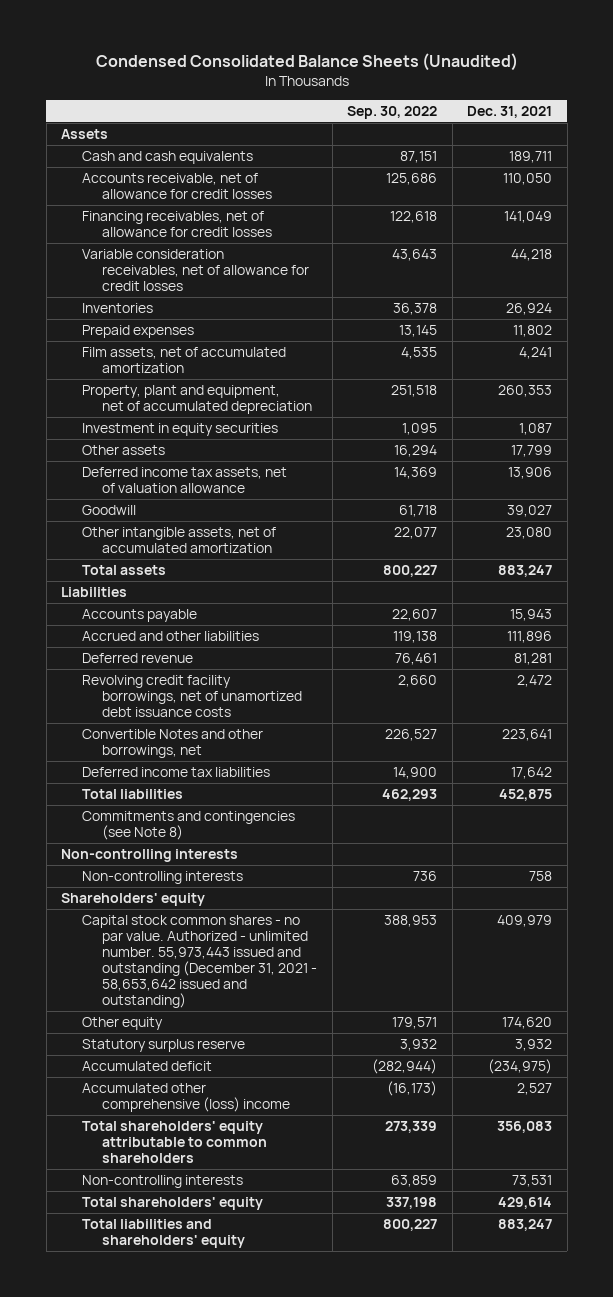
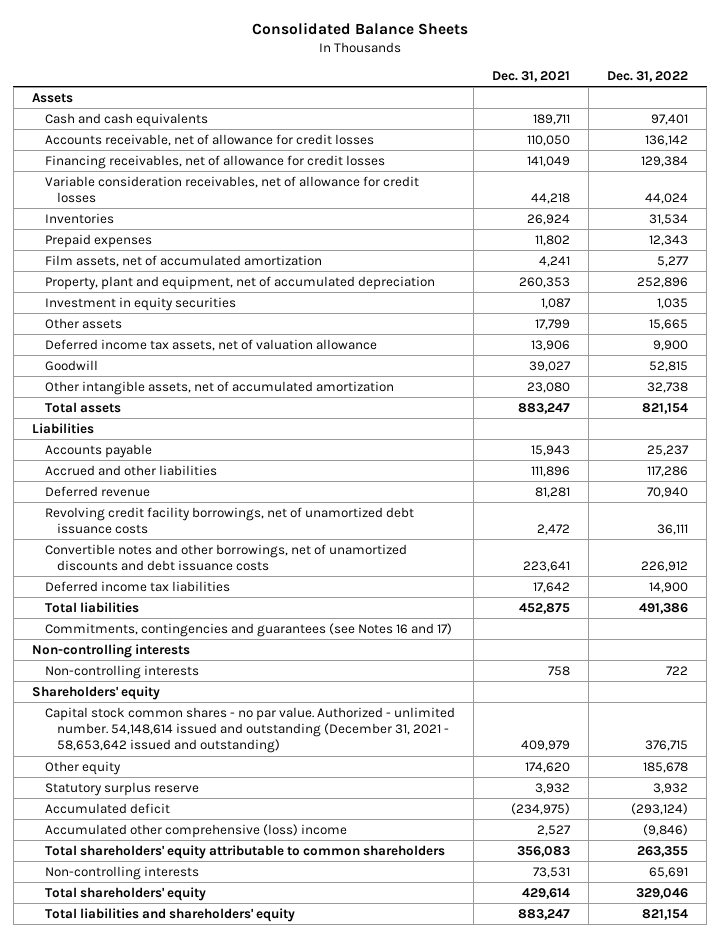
- Condensed Consolidated Balance Sheets (Unaudited)
+ Consolidated Balance Sheets
- | Sep. 30, 2022 | Dec. 31, 2021
+ | Dec. 31, 2021 | Dec. 31, 2022
- Convertible Notes and other borrowings, net | 226,527 | 223,641
+ Convertible notes and other borrowings, net of unamortized discounts and debt issuance costs | 223,641 | 226,912
- Commitments and contingencies (see Note 8)
+ Commitments, contingencies and guarantees (see Notes 16 and 17)
- Capital stock common shares - no par value. Authorized - unlimited number. 55,973,443 issued and outstanding (December 31, 2021 - 58,653,642 issued and outstanding) | 388,953 | 409,979
+ Capital stock common shares - no par value. Authorized - unlimited number. 54,148,614 issued and outstanding (December 31, 2021 - 58,653,642 issued and outstanding) | 409,979 | 376,715

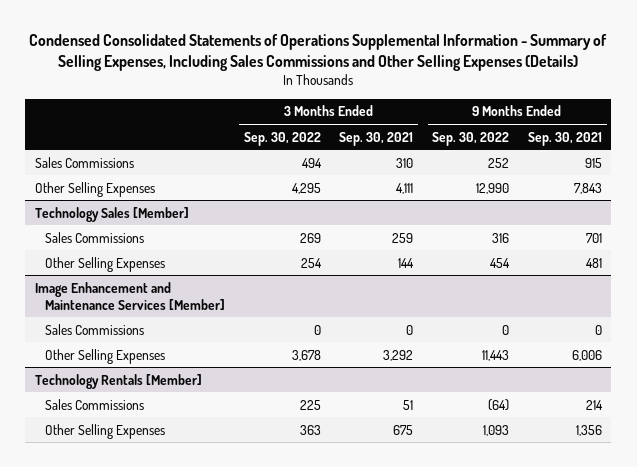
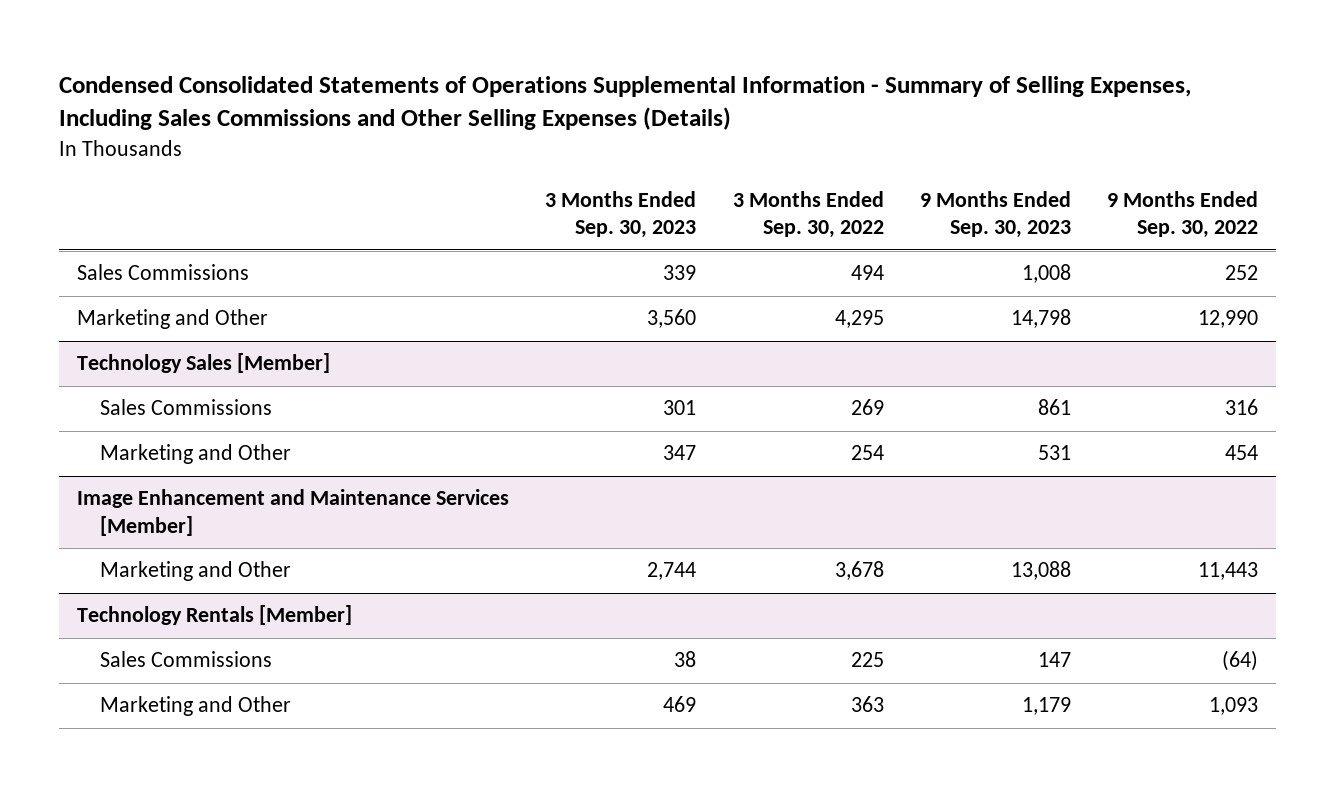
- | 3 Months Ended Sep. 30, 2022 | 3 Months Ended Sep. 30, 2021 | 9 Months Ended Sep. 30, 2022 | 9 Months Ended Sep. 30, 2021
+ | 3 Months Ended Sep. 30, 2023 | 3 Months Ended Sep. 30, 2022 | 9 Months Ended Sep. 30, 2023 | 9 Months Ended Sep. 30, 2022
- Other Selling Expenses | 4,295 | 4,111 | 12,990 | 7,843
+ Marketing and Other | 3,560 | 4,295 | 14,798 | 12,990
@ Technology Sales [Member]
- Other Selling Expenses | 254 | 144 | 454 | 481
+ Marketing and Other | 347 | 254 | 531 | 454
@ Image Enhancement and Maintenance Services [Member]
- Sales Commissions | 0 | 0 | 0 | 0
- Other Selling Expenses | 3,678 | 3,292 | 11,443 | 6,006
+ Marketing and Other | 2,744 | 3,678 | 13,088 | 11,443
@ Technology Rentals [Member]
- Other Selling Expenses | 363 | 675 | 1,093 | 1,356
+ Marketing and Other | 469 | 363 | 1,179 | 1,093

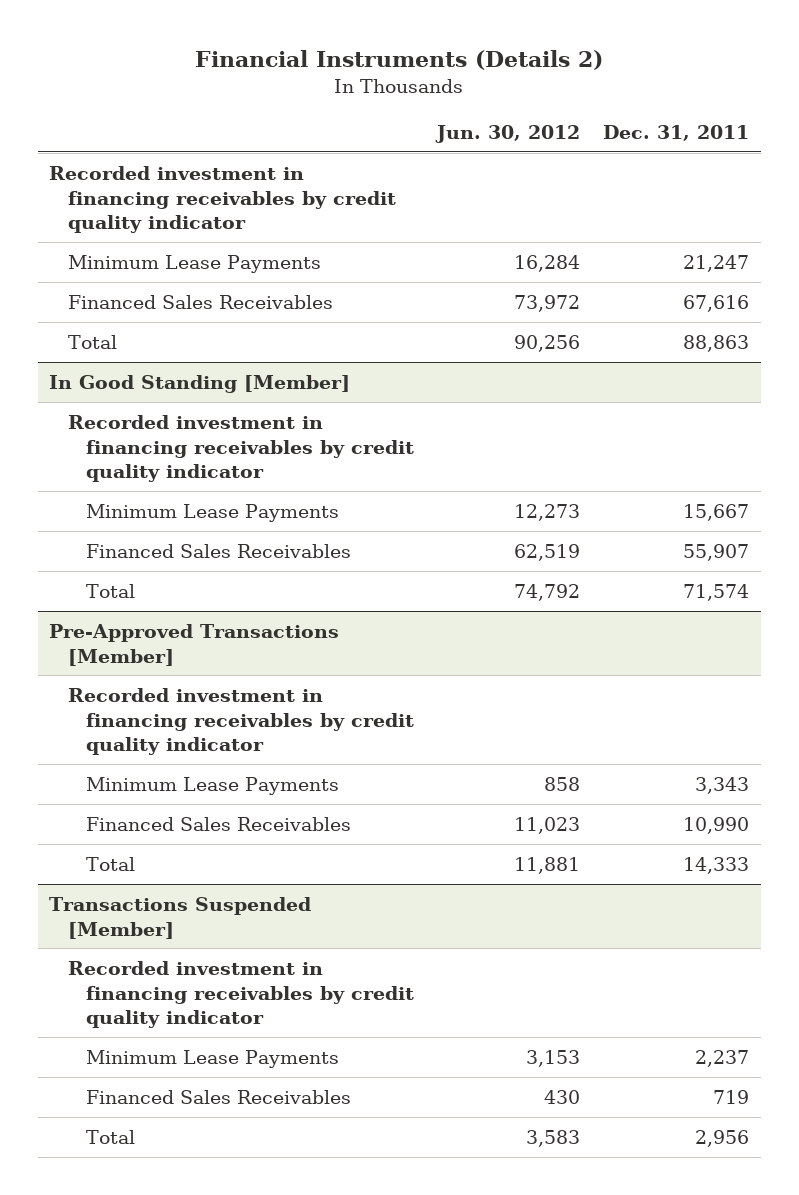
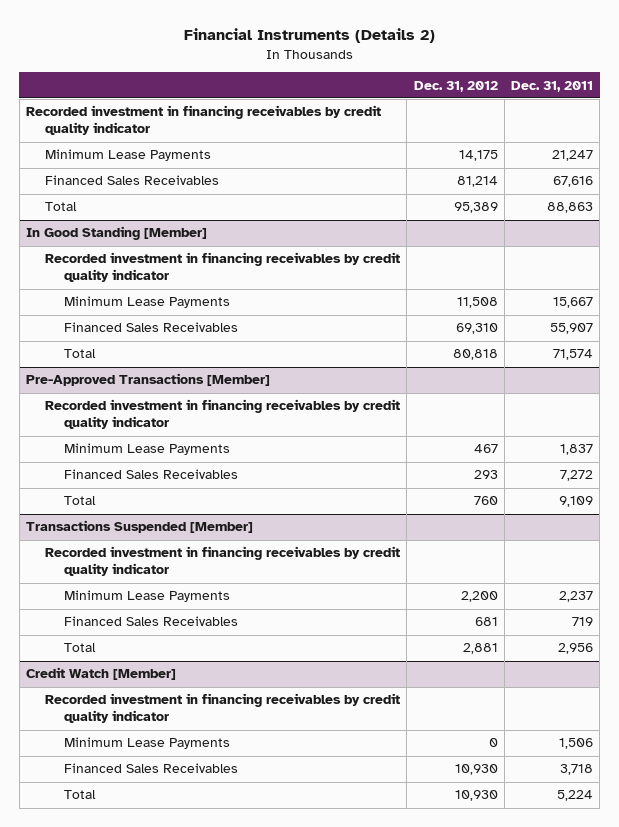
- | Jun. 30, 2012 | Dec. 31, 2011
+ | Dec. 31, 2012 | Dec. 31, 2011
@ Pre-Approved Transactions [Member]
- Minimum Lease Payments | 858 | 3,343
- Financed Sales Receivables | 11,023 | 10,990
- Total | 11,881 | 14,333
+ Minimum Lease Payments | 467 | 1,837
+ Financed Sales Receivables | 293 | 7,272
+ Total | 760 | 9,109
+ Credit Watch [Member]
+ Recorded investment in financing receivables by credit quality indicator
+ Minimum Lease Payments | 0 | 1,506
+ Financed Sales Receivables | 10,930 | 3,718
+ Total | 10,930 | 5,224

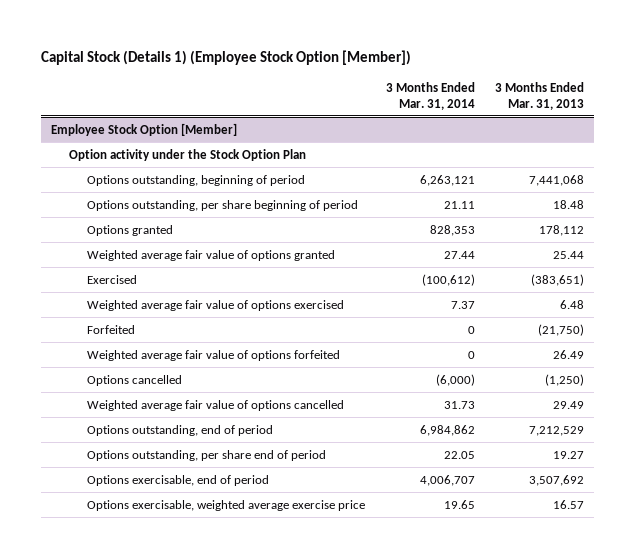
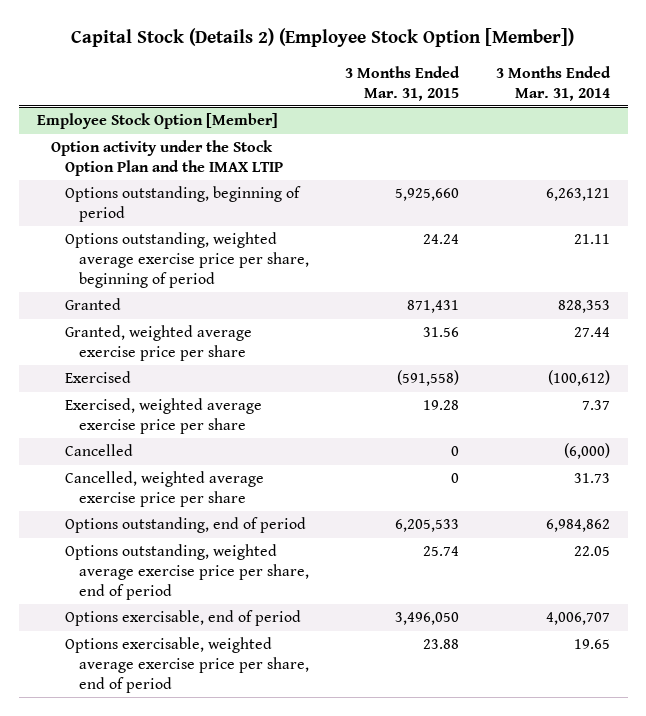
- Capital Stock (Details 1) (Employee Stock Option [Member])
+ Capital Stock (Details 2) (Employee Stock Option [Member])
- | 3 Months Ended Mar. 31, 2014 | 3 Months Ended Mar. 31, 2013
+ | 3 Months Ended Mar. 31, 2015 | 3 Months Ended Mar. 31, 2014
@ Employee Stock Option [Member]
- Option activity under the Stock Option Plan
+ Option activity under the Stock Option Plan and the IMAX LTIP
- Options outstanding, per share beginning of period | 21.11 | 18.48
- Options granted | 828,353 | 178,112
- Weighted average fair value of options granted | 27.44 | 25.44
+ Options outstanding, weighted average exercise price per share, beginning of period | 24.24 | 21.11
+ Granted | 871,431 | 828,353
+ Granted, weighted average exercise price per share | 31.56 | 27.44
- Weighted average fair value of options exercised | 7.37 | 6.48
- Forfeited | 0 | (21,750)
- Weighted average fair value of options forfeited | 0 | 26.49
- Options cancelled | (6,000) | (1,250)
- Weighted average fair value of options cancelled | 31.73 | 29.49
+ Exercised, weighted average exercise price per share | 19.28 | 7.37
+ Cancelled | 0 | (6,000)
+ Cancelled, weighted average exercise price per share | 0 | 31.73
- Options outstanding, per share end of period | 22.05 | 19.27
+ Options outstanding, weighted average exercise price per share, end of period | 25.74 | 22.05
- Options exercisable, weighted average exercise price | 19.65 | 16.57
+ Options exercisable, weighted average exercise price per share, end of period | 23.88 | 19.65

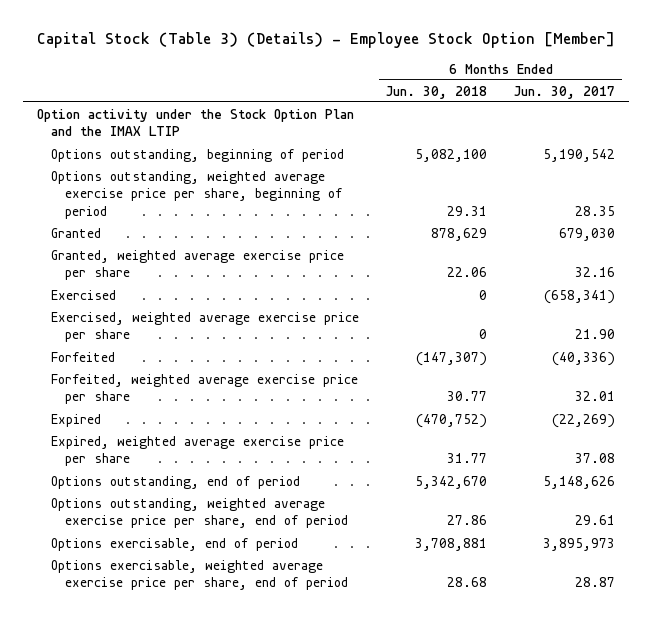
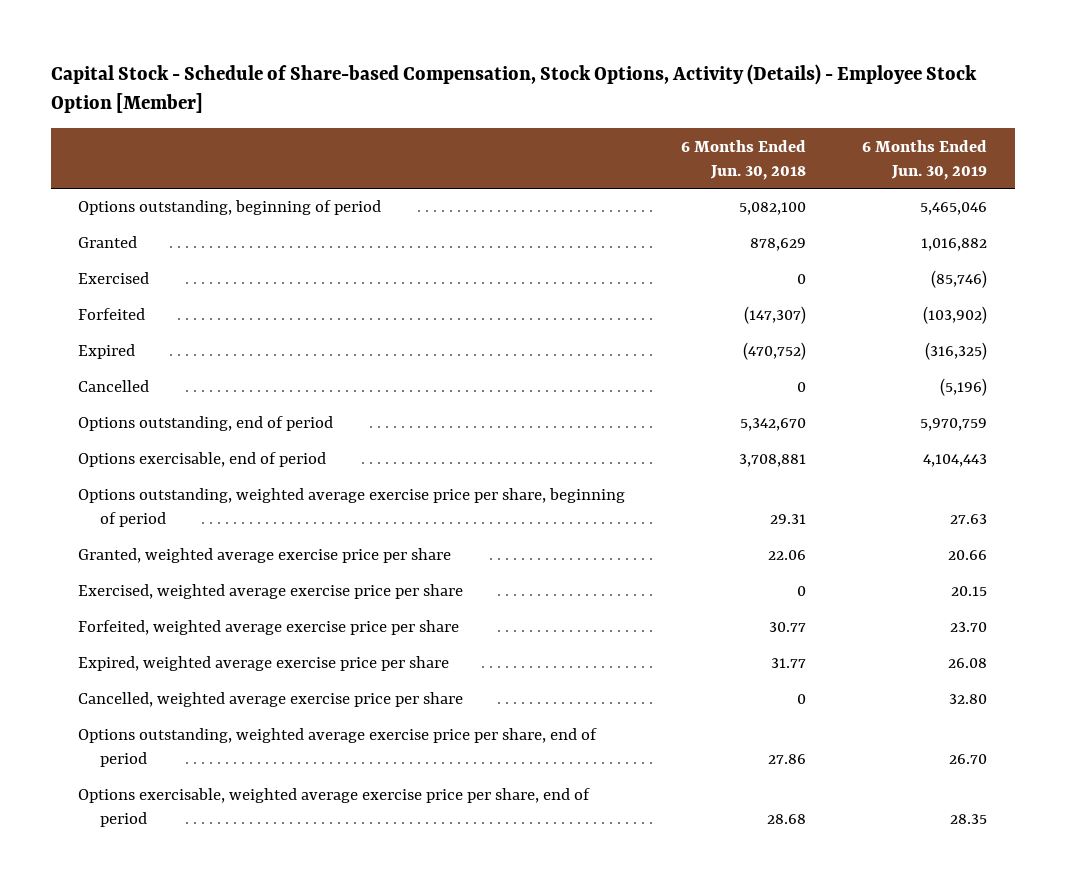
- Capital Stock (Table 3) (Details) - Employee Stock Option [Member]
+ Capital Stock - Schedule of Share-based Compensation, Stock Options, Activity (Details) - Employee Stock Option [Member]
- | 6 Months Ended Jun. 30, 2018 | 6 Months Ended Jun. 30, 2017
+ | 6 Months Ended Jun. 30, 2018 | 6 Months Ended Jun. 30, 2019
- Option activity under the Stock Option Plan and the IMAX LTIP
+ Cancelled | 0 | (5,196)
moved down: Options outstanding, weighted average exercise price per share, beginning of period | 29.31 | 27.63
moved down: Granted, weighted average exercise price per share | 22.06 | 20.66
moved down: Exercised, weighted average exercise price per share | 0 | 20.15
moved down: Forfeited, weighted average exercise price per share | 30.77 | 23.70
moved down: Expired, weighted average exercise price per share | 31.77 | 26.08
+ Cancelled, weighted average exercise price per share | 0 | 32.80
moved down: Options outstanding, weighted average exercise price per share, end of period | 27.86 | 26.70

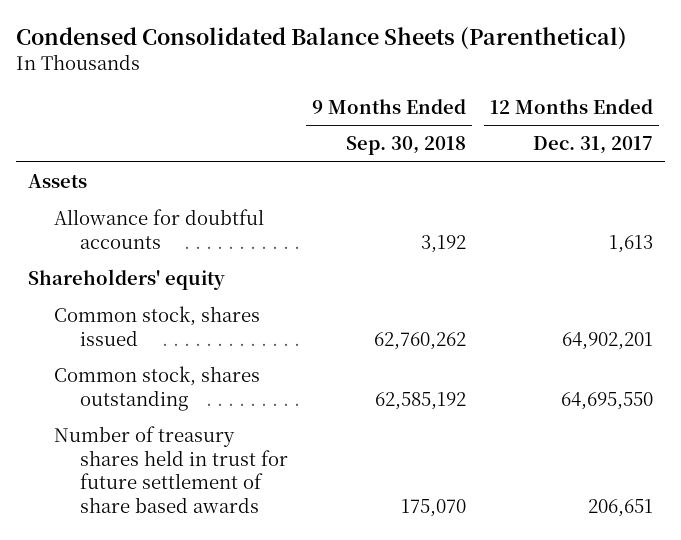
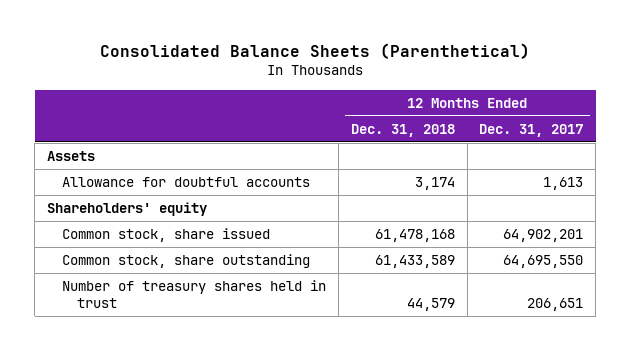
- Condensed Consolidated Balance Sheets (Parenthetical)
+ Consolidated Balance Sheets (Parenthetical)
- | 9 Months Ended Sep. 30, 2018 | 12 Months Ended Dec. 31, 2017
+ | 12 Months Ended Dec. 31, 2018 | 12 Months Ended Dec. 31, 2017
- Common stock, shares issued | 62,760,262 | 64,902,201
- Common stock, shares outstanding | 62,585,192 | 64,695,550
- Number of treasury shares held in trust for future settlement of share based awards | 175,070 | 206,651
+ Common stock, share issued | 61,478,168 | 64,902,201
+ Common stock, share outstanding | 61,433,589 | 64,695,550
+ Number of treasury shares held in trust | 44,579 | 206,651

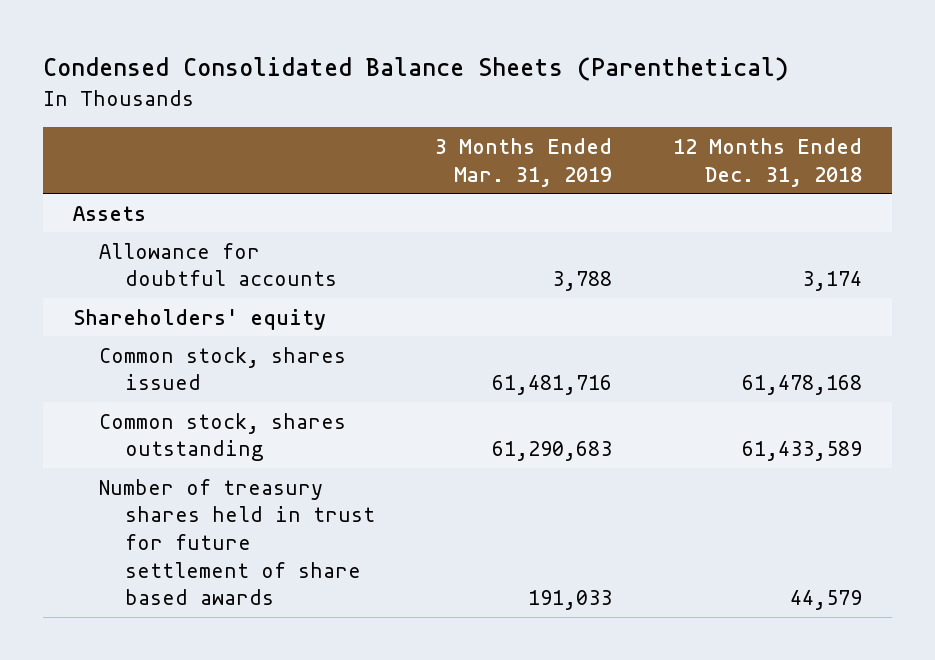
- Consolidated Balance Sheets (Parenthetical)
+ Condensed Consolidated Balance Sheets (Parenthetical)
- | 12 Months Ended Dec. 31, 2018 | 12 Months Ended Dec. 31, 2017
+ | 3 Months Ended Mar. 31, 2019 | 12 Months Ended Dec. 31, 2018
- Common stock, share issued | 61,478,168 | 64,902,201
- Common stock, share outstanding | 61,433,589 | 64,695,550
- Number of treasury shares held in trust | 44,579 | 206,651
+ Common stock, shares issued | 61,481,716 | 61,478,168
+ Common stock, shares outstanding | 61,290,683 | 61,433,589
+ Number of treasury shares held in trust for future settlement of share based awards | 191,033 | 44,579

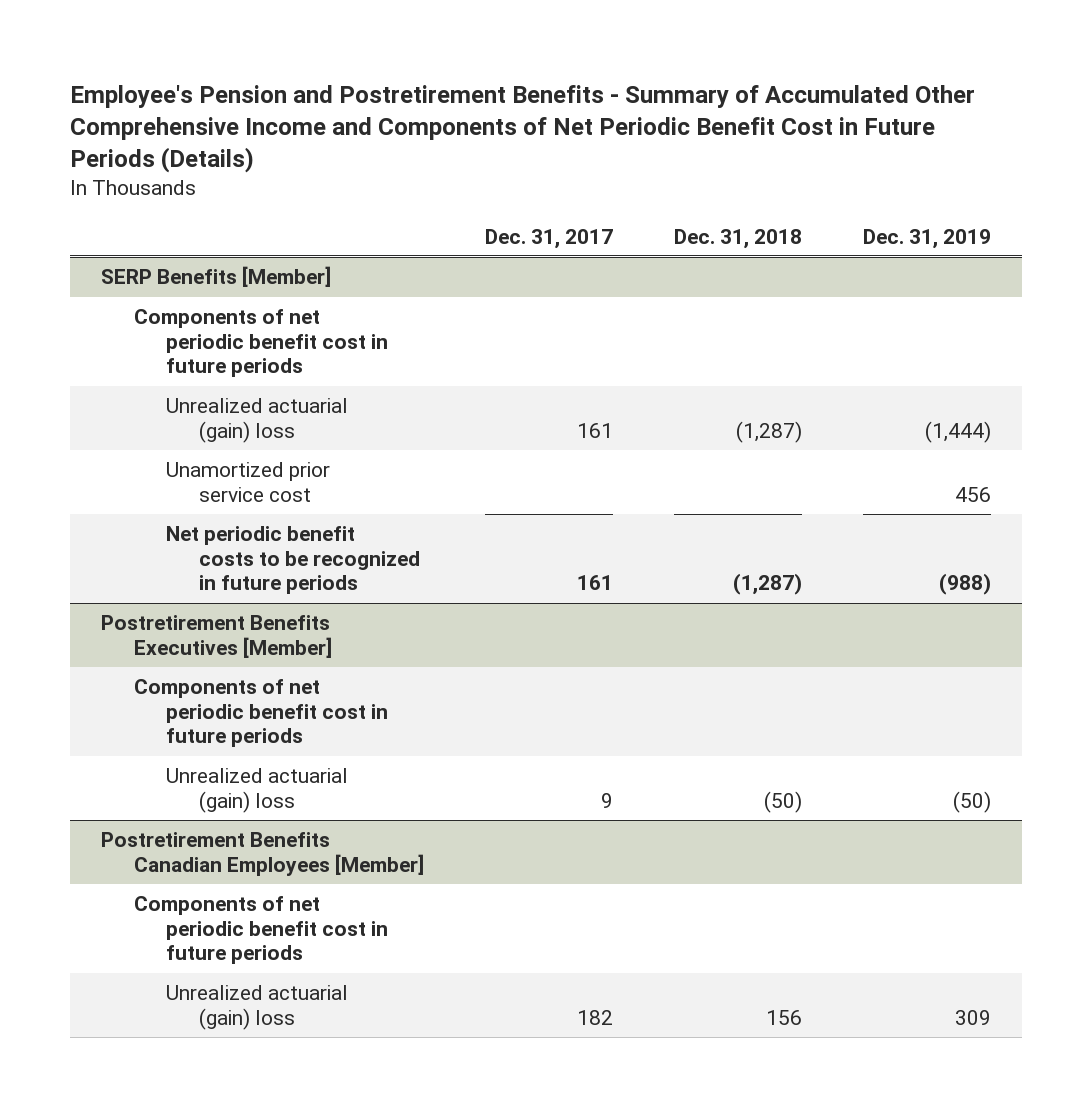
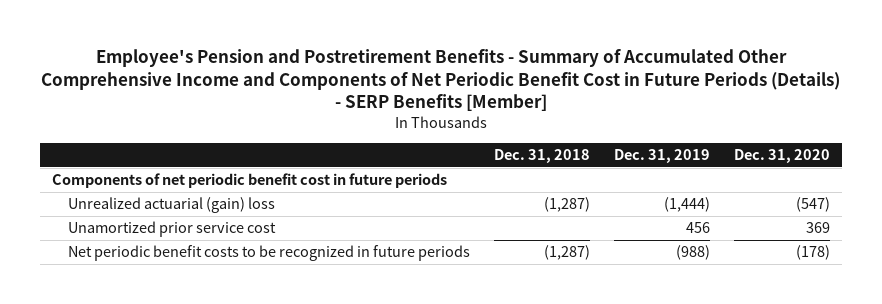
- Employee's Pension and Postretirement Benefits - Summary of Accumulated Other Comprehensive Income and Components of Net Periodic Benefit Cost in Future Periods (Details)
+ Employee's Pension and Postretirement Benefits - Summary of Accumulated Other Comprehensive Income and Components of Net Periodic Benefit Cost in Future Periods (Details) - SERP Benefits [Member]
- | Dec. 31, 2017 | Dec. 31, 2018 | Dec. 31, 2019
+ | Dec. 31, 2018 | Dec. 31, 2019 | Dec. 31, 2020
- SERP Benefits [Member]
- Postretirement Benefits Executives [Member]
- Components of net periodic benefit cost in future periods
- Unrealized actuarial (gain) loss | 9 | (50) | (50)
- Postretirement Benefits Canadian Employees [Member]
- Components of net periodic benefit cost in future periods
- Unrealized actuarial (gain) loss | 182 | 156 | 309

